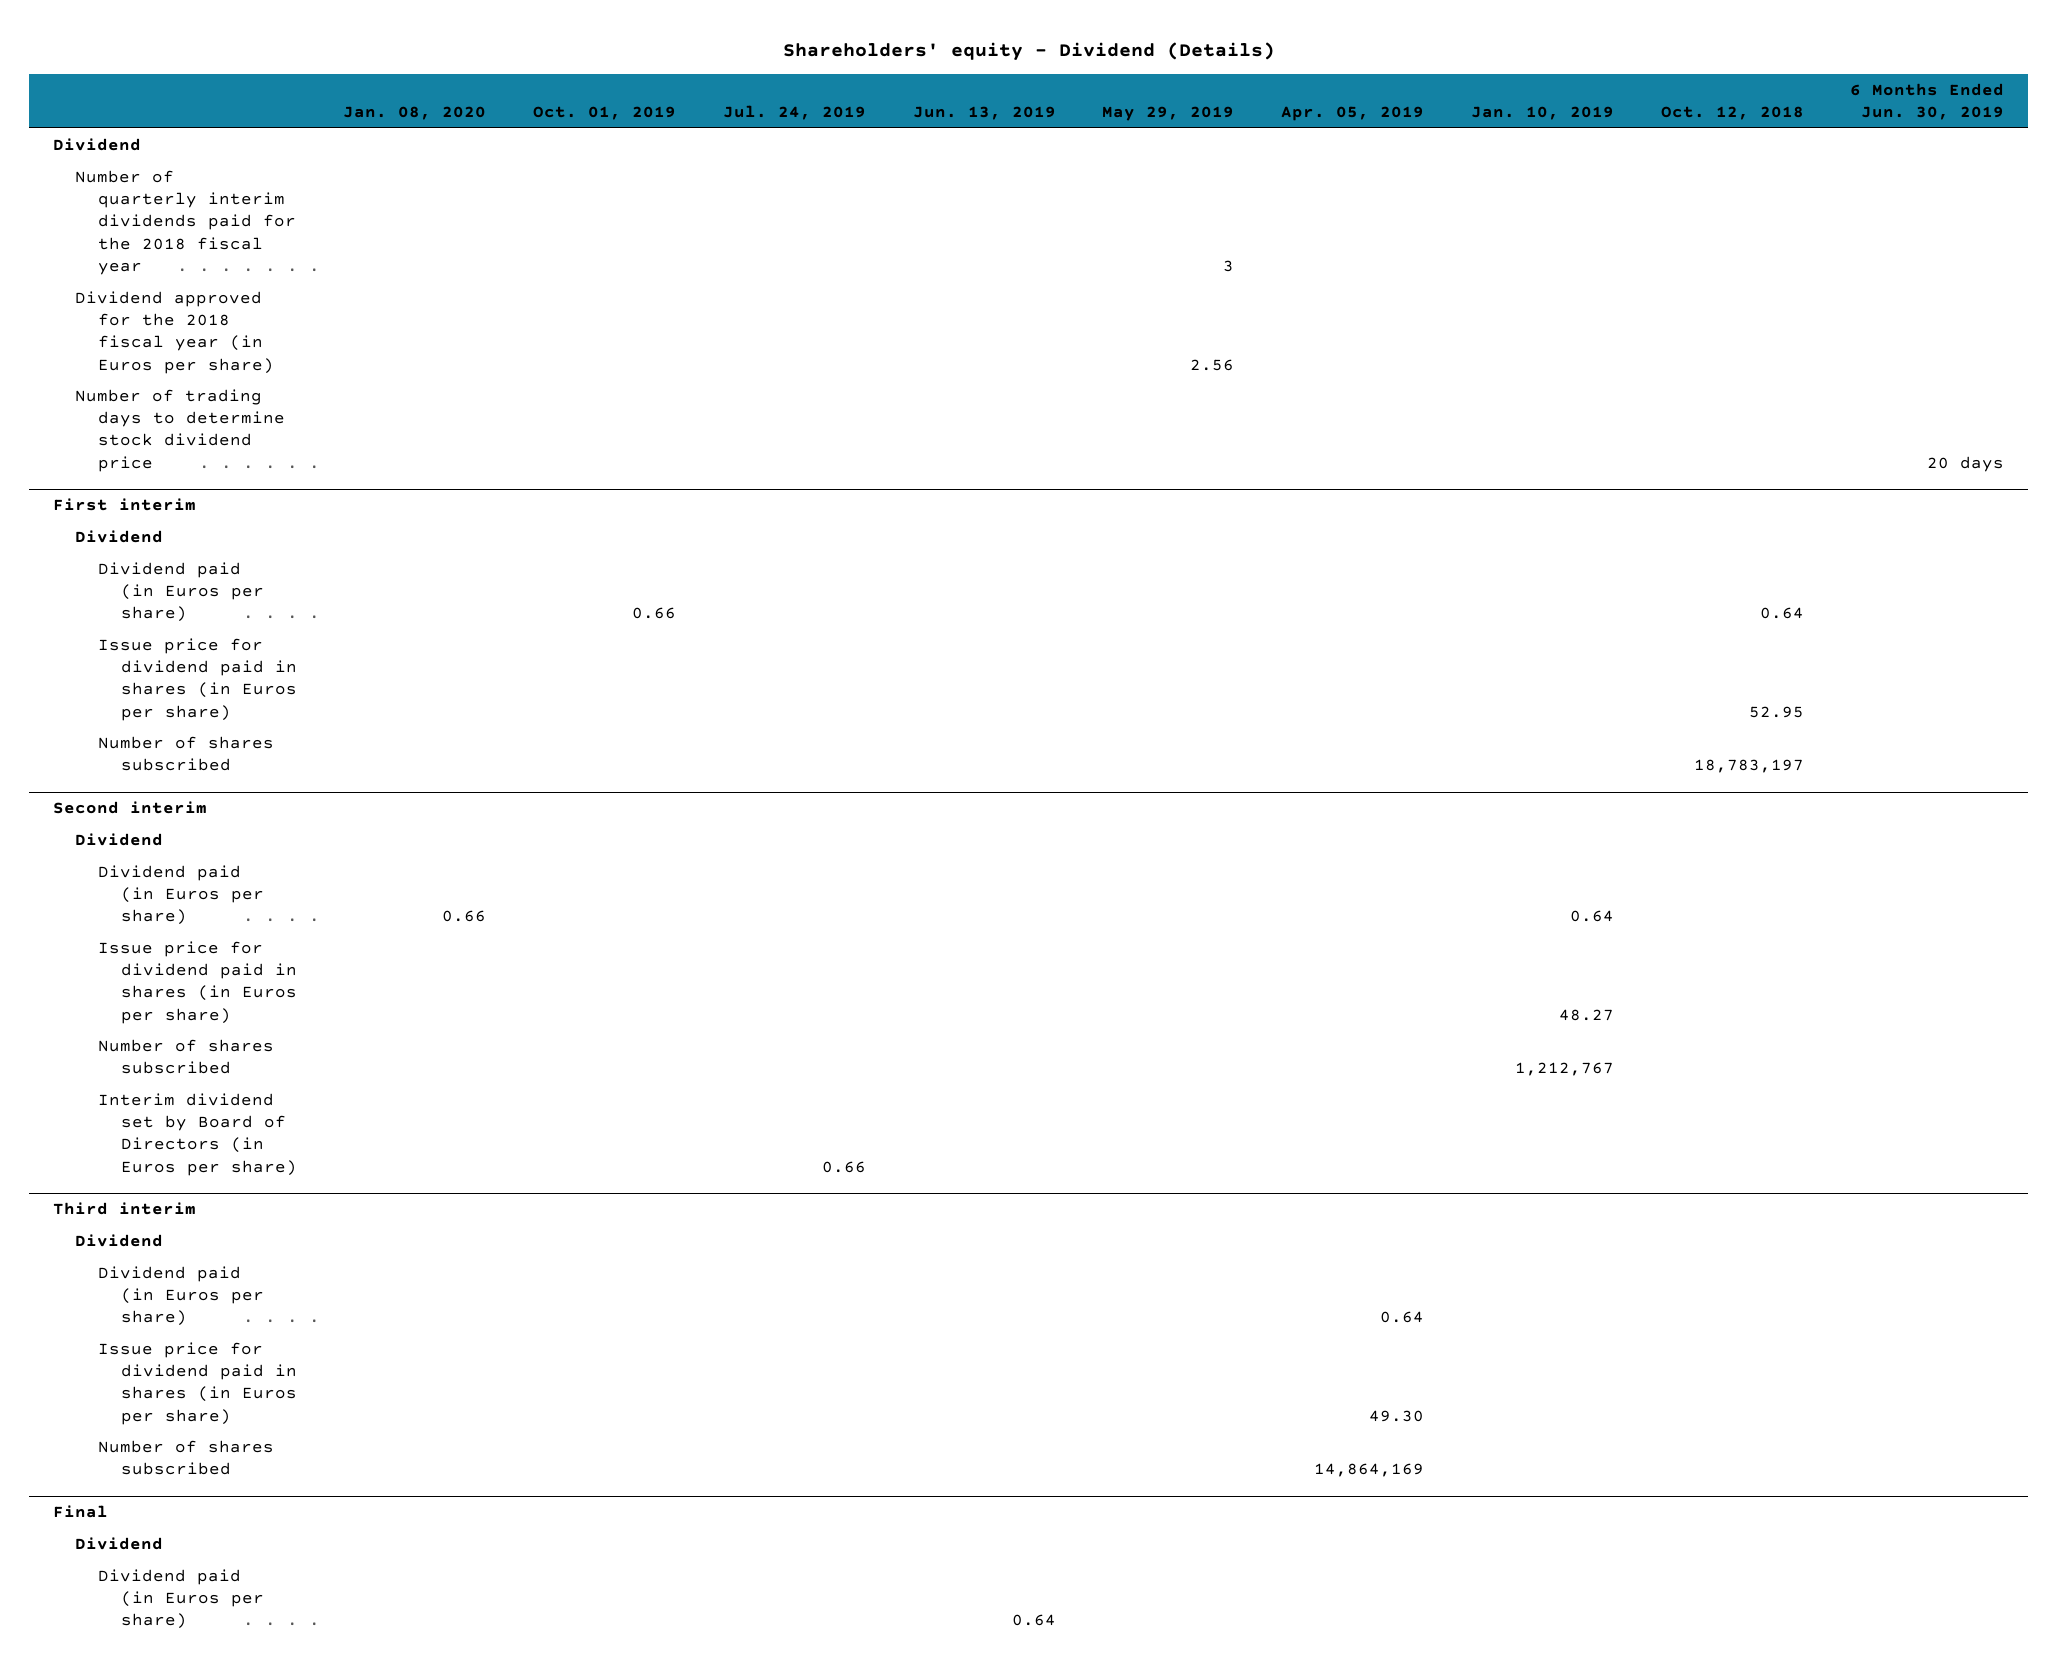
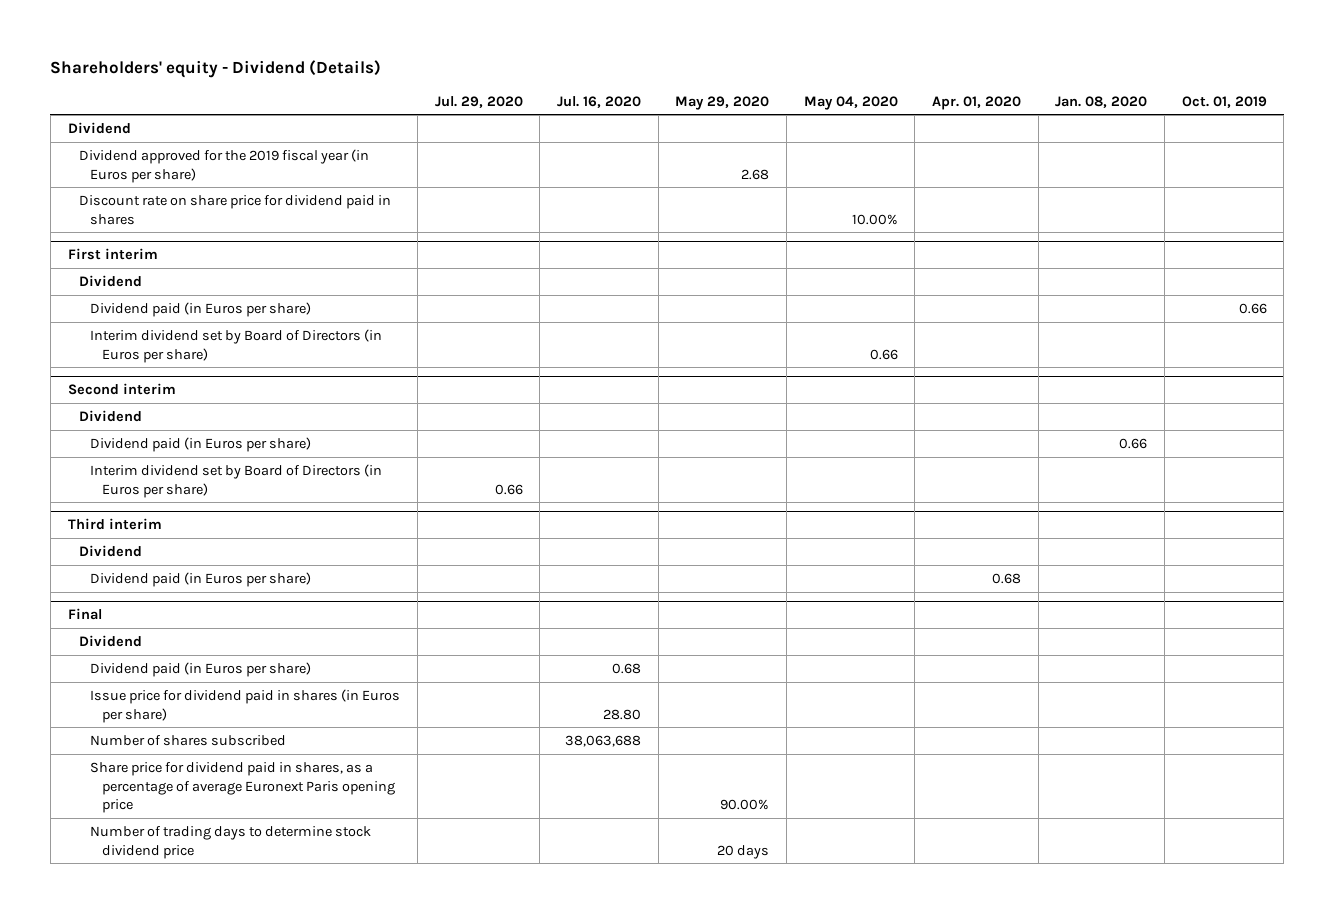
- | Jan. 08, 2020 | Oct. 01, 2019 | Jul. 24, 2019 | Jun. 13, 2019 | May 29, 2019 | Apr. 05, 2019 | Jan. 10, 2019 | Oct. 12, 2018 | 6 Months Ended Jun. 30, 2019
+ | Jul. 29, 2020 | Jul. 16, 2020 | May 29, 2020 | May 04, 2020 | Apr. 01, 2020 | Jan. 08, 2020 | Oct. 01, 2019
- Number of quarterly interim dividends paid for the 2018 fiscal year | | | | | 3 | | | |
- Dividend approved for the 2018 fiscal year (in Euros per share) | | | | | 2.56 | | | |
- Number of trading days to determine stock dividend price | | | | | | | | | 20 days
+ Dividend approved for the 2019 fiscal year (in Euros per share) | | | 2.68 | | | |
+ Discount rate on share price for dividend paid in shares | | | | 10.00% | | |
@ First interim
- Issue price for dividend paid in shares (in Euros per share) | | | | | | | | 52.95 |
- Number of shares subscribed | | | | | | | | 18,783,197 |
+ Interim dividend set by Board of Directors (in Euros per share) | | | | 0.66 | | |
@ Second interim
- Issue price for dividend paid in shares (in Euros per share) | | | | | | | 48.27 | |
- Number of shares subscribed | | | | | | | 1,212,767 | |
@ Third interim
- Issue price for dividend paid in shares (in Euros per share) | | | | | | 49.30 | | |
- Number of shares subscribed | | | | | | 14,864,169 | | |
@ Final
+ Issue price for dividend paid in shares (in Euros per share) | | 28.80 | | | | |
+ Number of shares subscribed | | 38,063,688 | | | | |
+ Share price for dividend paid in shares, as a percentage of average Euronext Paris opening price | | | 90.00% | | | |
+ Number of trading days to determine stock dividend price | | | 20 days | | | |

